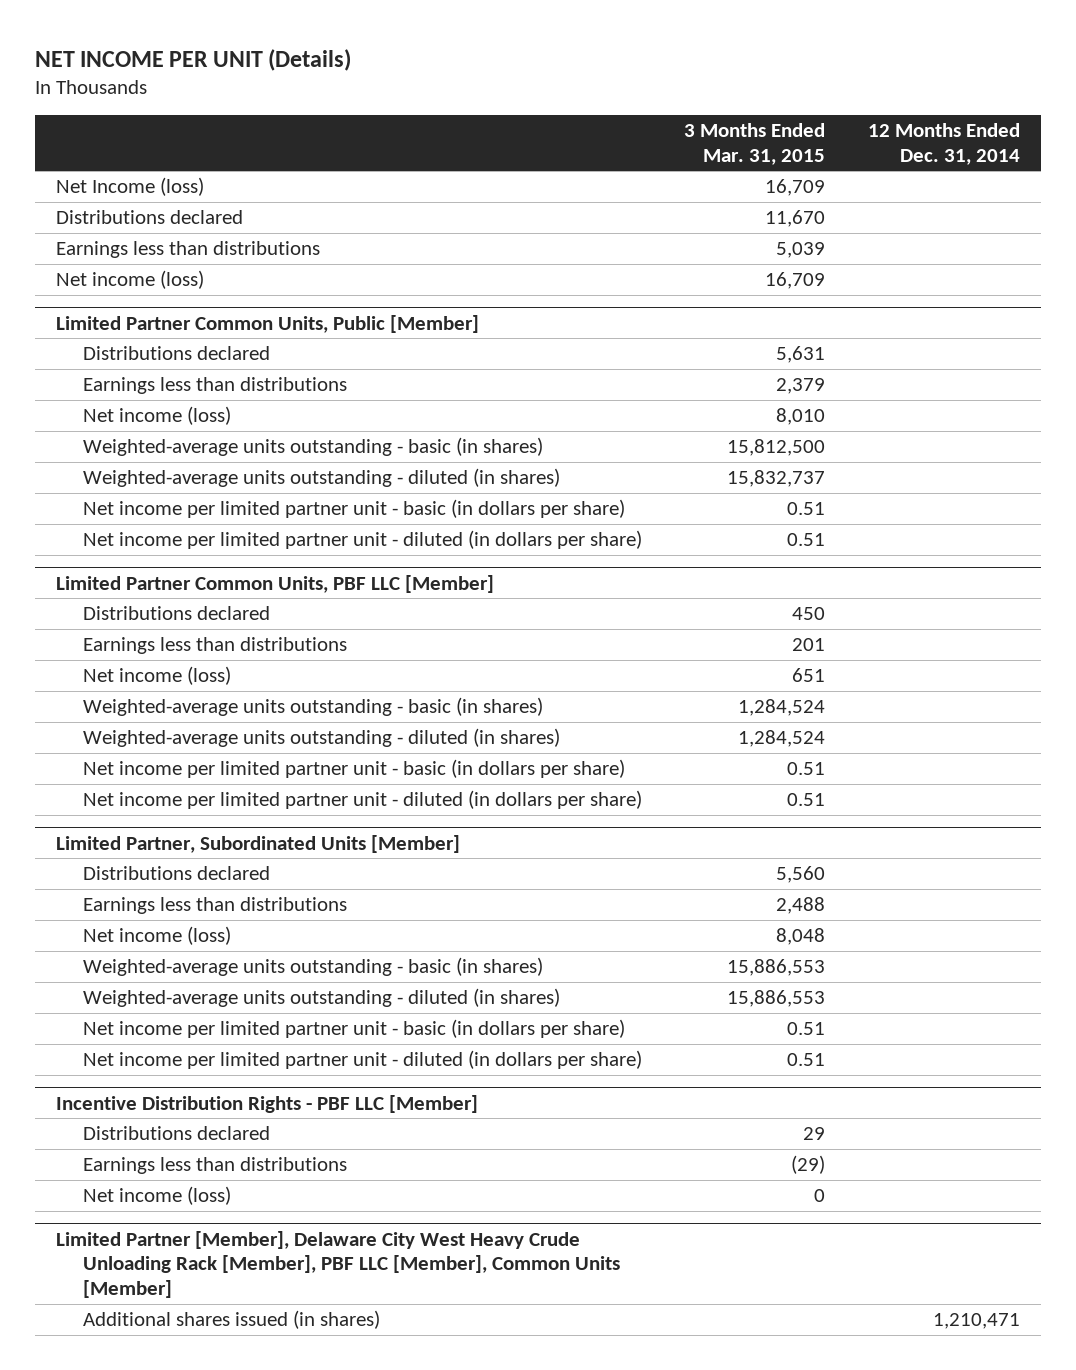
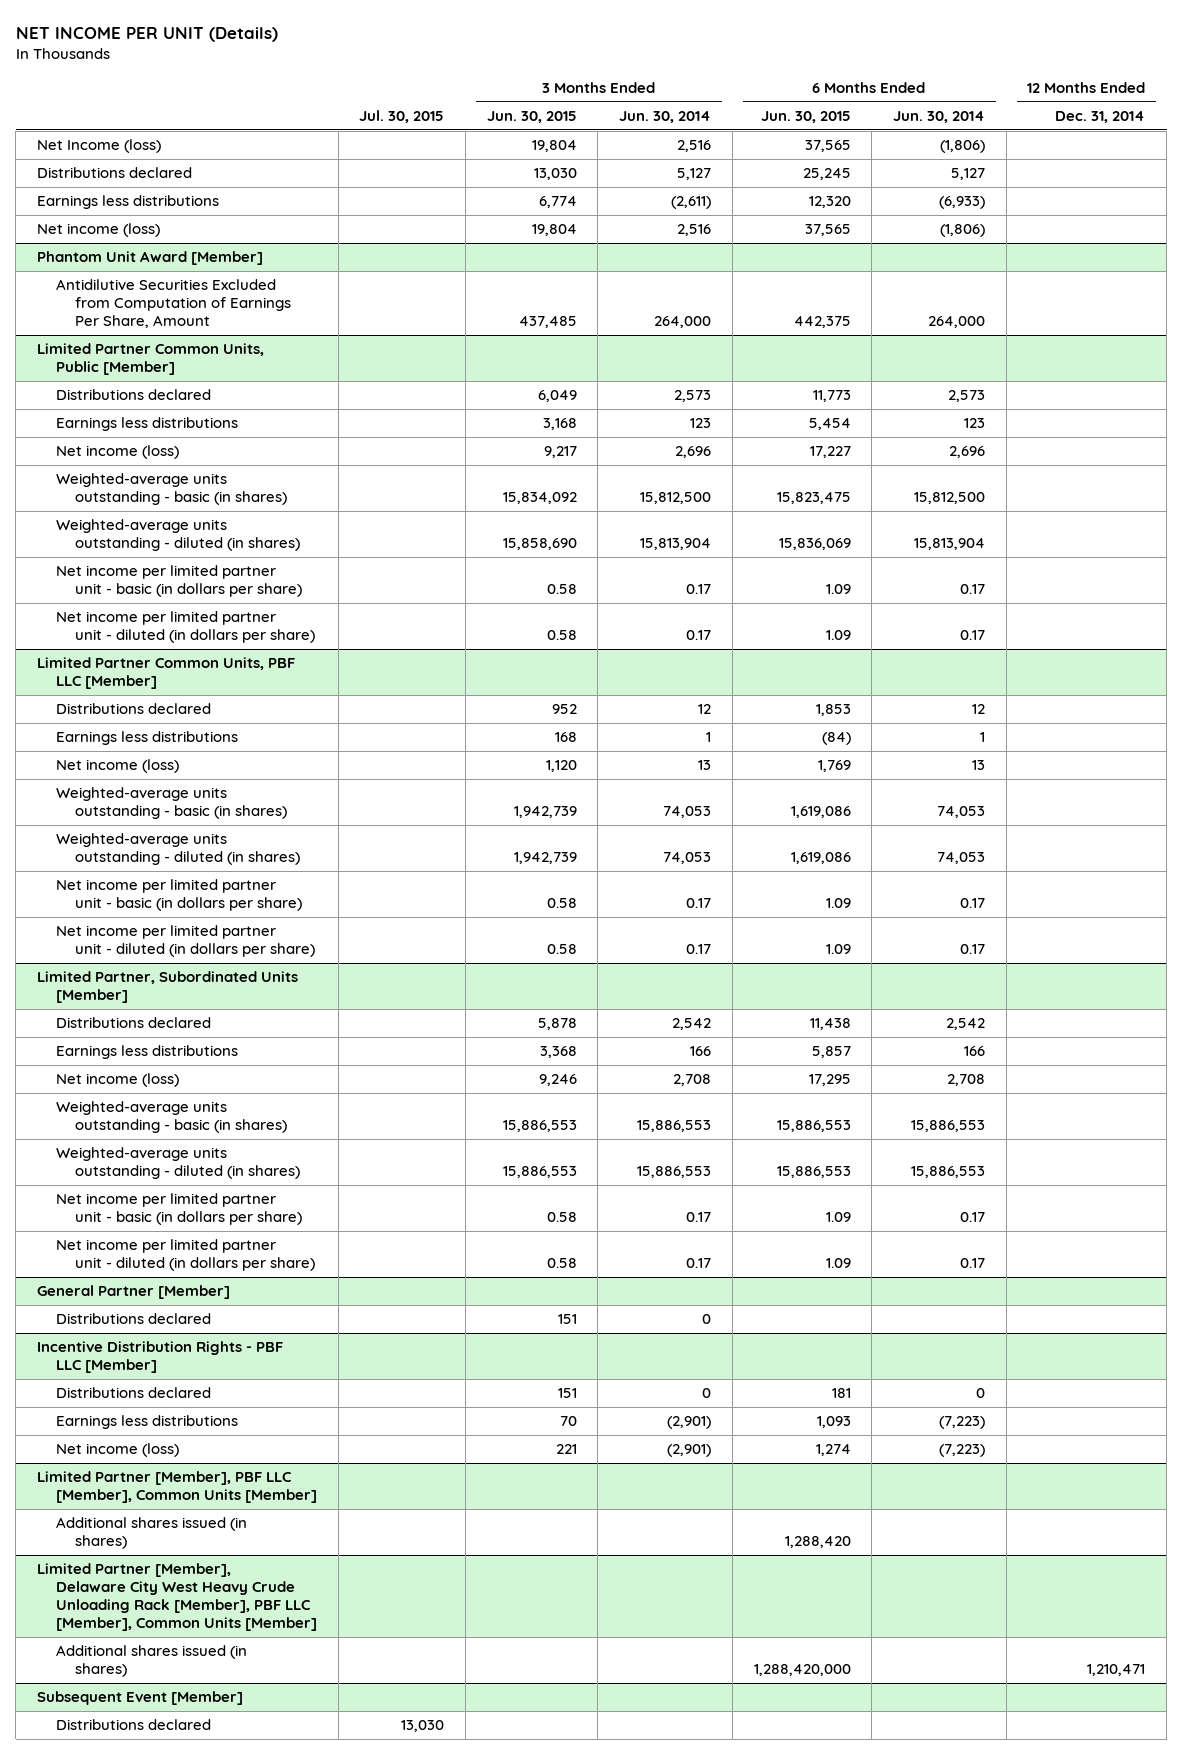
- | 3 Months Ended Mar. 31, 2015 | 12 Months Ended Dec. 31, 2014
+ | Jul. 30, 2015 | 3 Months Ended Jun. 30, 2015 | 3 Months Ended Jun. 30, 2014 | 6 Months Ended Jun. 30, 2015 | 6 Months Ended Jun. 30, 2014 | 12 Months Ended Dec. 31, 2014
- Earnings less than distributions | 5,039 |
+ Earnings less distributions | | 6,774 | (2,611) | 12,320 | (6,933) |
+ Phantom Unit Award [Member]
+ Antidilutive Securities Excluded from Computation of Earnings Per Share, Amount | | 437,485 | 264,000 | 442,375 | 264,000 |
@ Limited Partner Common Units, Public [Member]
- Earnings less than distributions | 2,379 |
+ Earnings less distributions | | 3,168 | 123 | 5,454 | 123 |
@ Limited Partner Common Units, PBF LLC [Member]
- Earnings less than distributions | 201 |
+ Earnings less distributions | | 168 | 1 | (84) | 1 |
@ Limited Partner, Subordinated Units [Member]
- Earnings less than distributions | 2,488 |
+ Earnings less distributions | | 3,368 | 166 | 5,857 | 166 |
+ General Partner [Member]
+ Distributions declared | | 151 | 0 | | |
@ Incentive Distribution Rights - PBF LLC [Member]
- Earnings less than distributions | (29) |
+ Earnings less distributions | | 70 | (2,901) | 1,093 | (7,223) |
+ Limited Partner [Member], PBF LLC [Member], Common Units [Member]
+ Additional shares issued (in shares) | | | | 1,288,420 | |
+ Subsequent Event [Member]
+ Distributions declared | 13,030 | | | | |

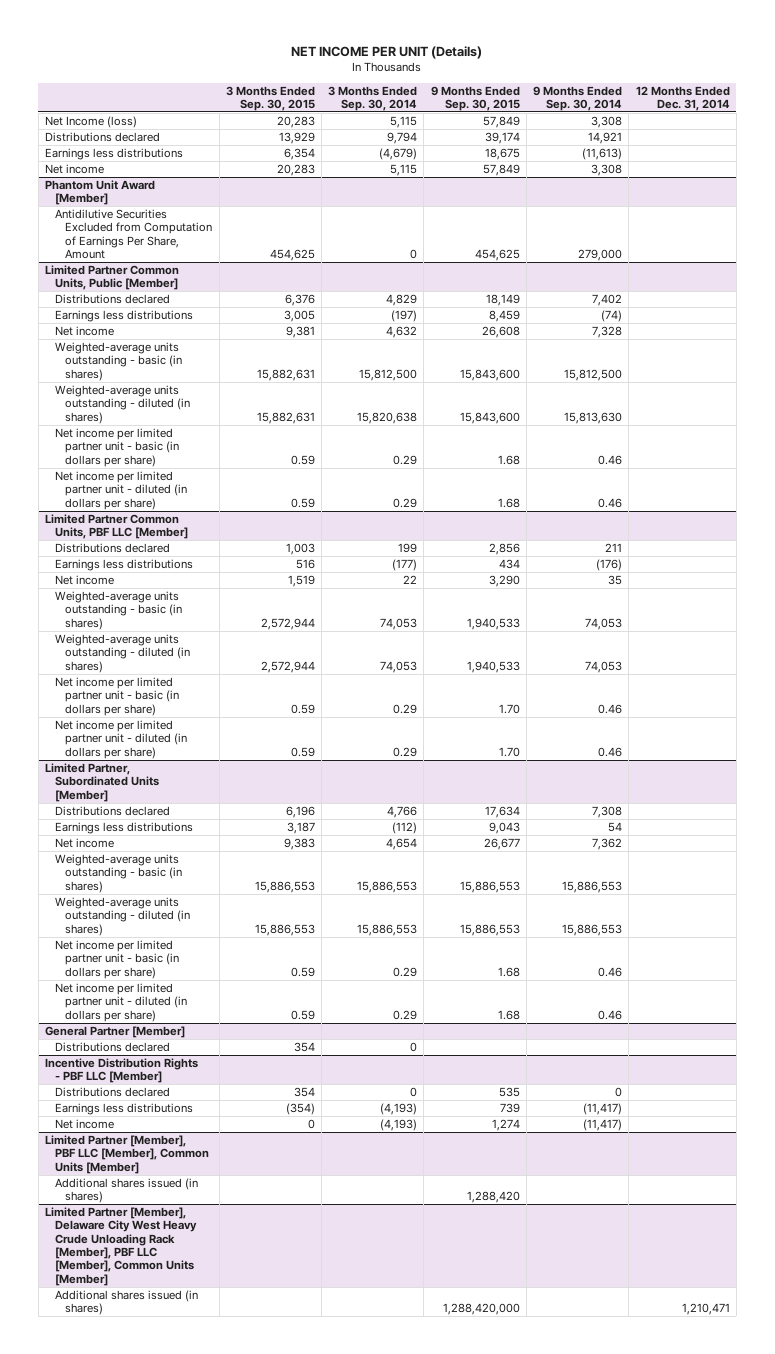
- | Jul. 30, 2015 | 3 Months Ended Jun. 30, 2015 | 3 Months Ended Jun. 30, 2014 | 6 Months Ended Jun. 30, 2015 | 6 Months Ended Jun. 30, 2014 | 12 Months Ended Dec. 31, 2014
+ | 3 Months Ended Sep. 30, 2015 | 3 Months Ended Sep. 30, 2014 | 9 Months Ended Sep. 30, 2015 | 9 Months Ended Sep. 30, 2014 | 12 Months Ended Dec. 31, 2014
- Net income (loss) | | 19,804 | 2,516 | 37,565 | (1,806) |
+ Net income | 20,283 | 5,115 | 57,849 | 3,308 |
@ Limited Partner Common Units, Public [Member]
- Net income (loss) | | 9,217 | 2,696 | 17,227 | 2,696 |
+ Net income | 9,381 | 4,632 | 26,608 | 7,328 |
@ Limited Partner Common Units, PBF LLC [Member]
- Net income (loss) | | 1,120 | 13 | 1,769 | 13 |
+ Net income | 1,519 | 22 | 3,290 | 35 |
@ Limited Partner, Subordinated Units [Member]
- Net income (loss) | | 9,246 | 2,708 | 17,295 | 2,708 |
+ Net income | 9,383 | 4,654 | 26,677 | 7,362 |
@ Incentive Distribution Rights - PBF LLC [Member]
- Net income (loss) | | 221 | (2,901) | 1,274 | (7,223) |
+ Net income | 0 | (4,193) | 1,274 | (11,417) |
- Subsequent Event [Member]
- Distributions declared | 13,030 | | | | |

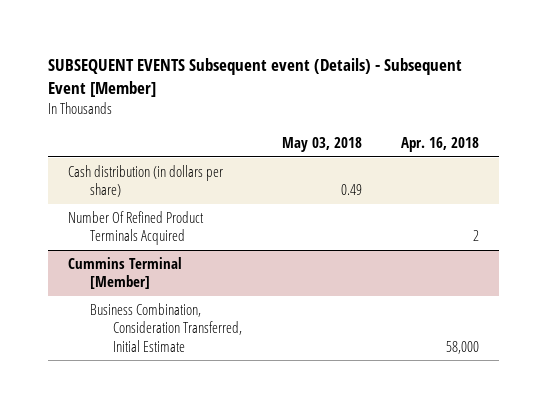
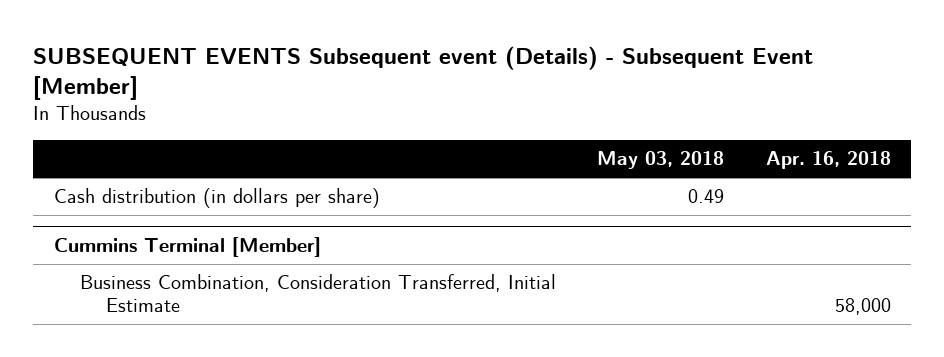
- Number Of Refined Product Terminals Acquired | | 2

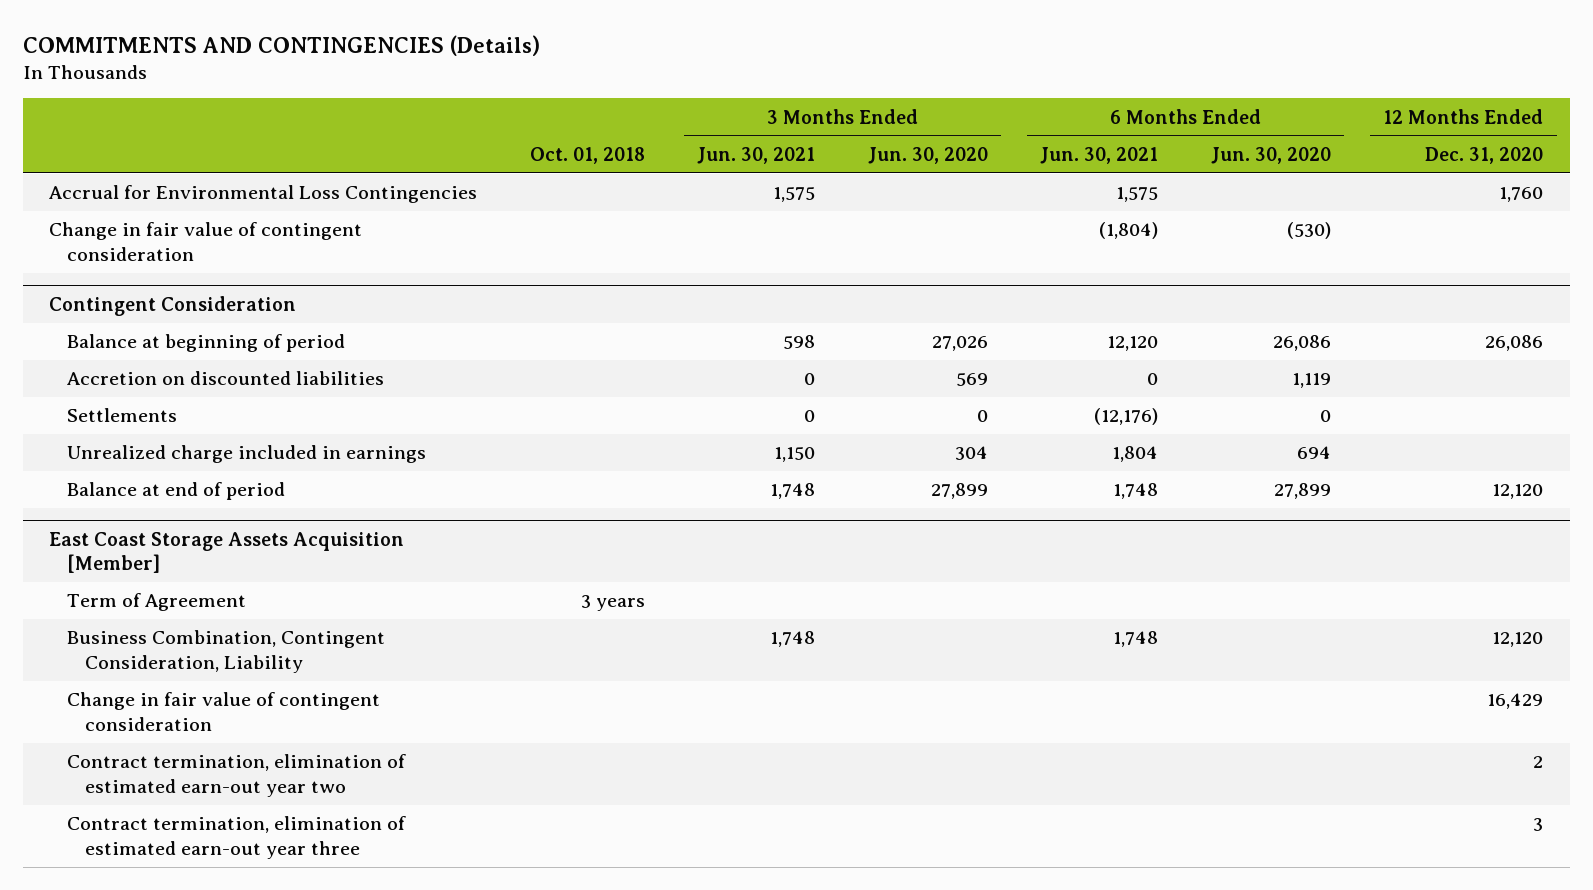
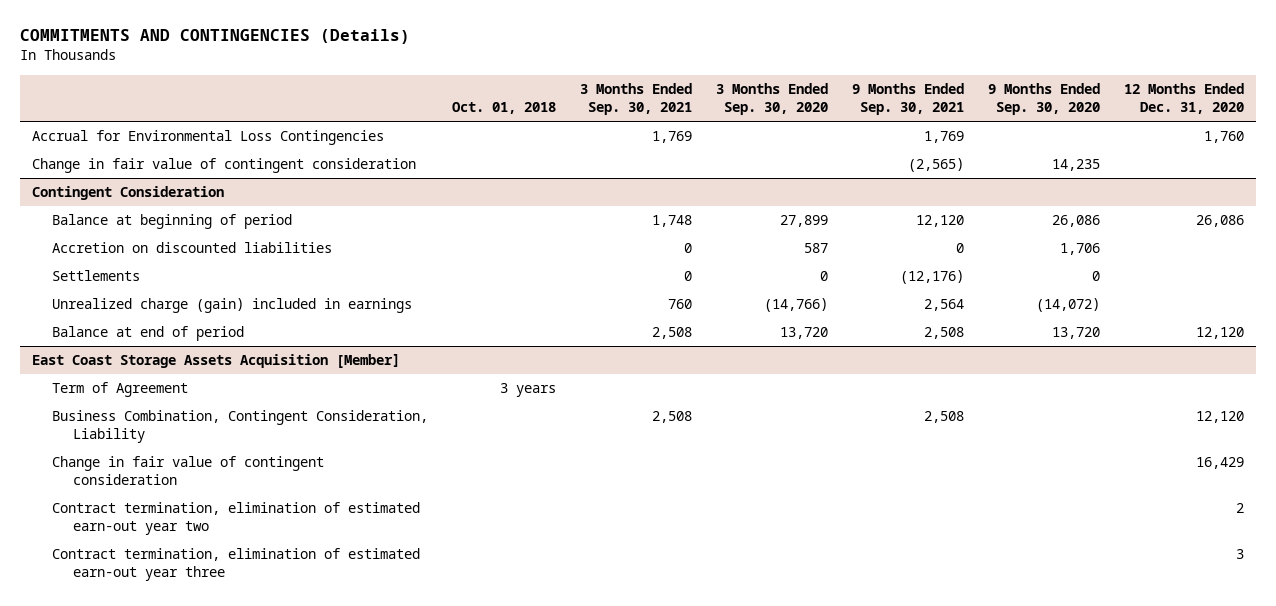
- | Oct. 01, 2018 | 3 Months Ended Jun. 30, 2021 | 3 Months Ended Jun. 30, 2020 | 6 Months Ended Jun. 30, 2021 | 6 Months Ended Jun. 30, 2020 | 12 Months Ended Dec. 31, 2020
+ | Oct. 01, 2018 | 3 Months Ended Sep. 30, 2021 | 3 Months Ended Sep. 30, 2020 | 9 Months Ended Sep. 30, 2021 | 9 Months Ended Sep. 30, 2020 | 12 Months Ended Dec. 31, 2020
@ Contingent Consideration
- Unrealized charge included in earnings | | 1,150 | 304 | 1,804 | 694 |
+ Unrealized charge (gain) included in earnings | | 760 | (14,766) | 2,564 | (14,072) |

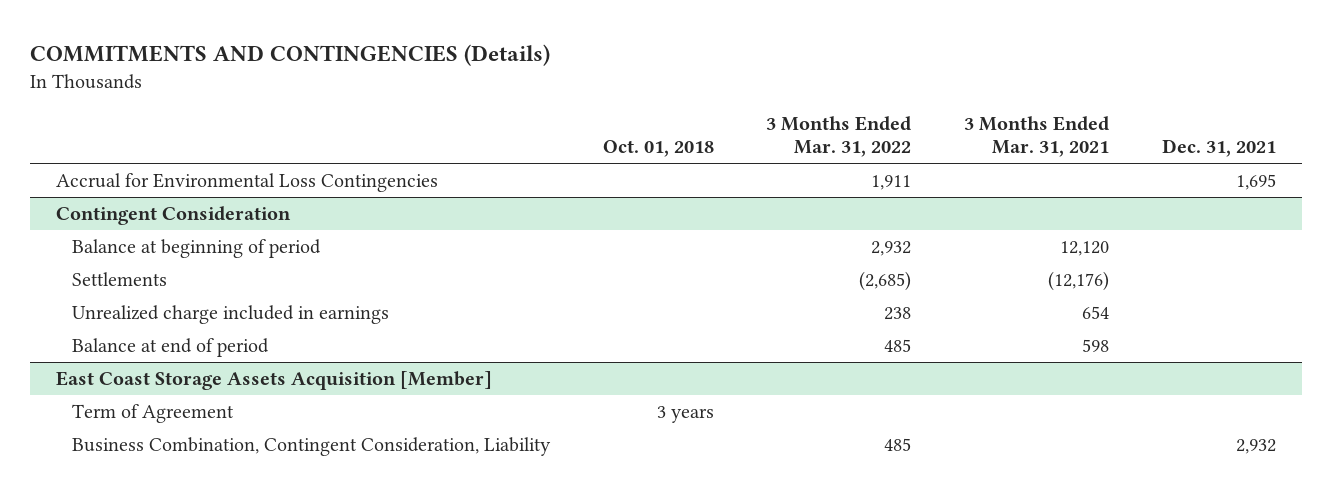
- | Oct. 01, 2018 | 3 Months Ended Sep. 30, 2021 | 3 Months Ended Sep. 30, 2020 | 9 Months Ended Sep. 30, 2021 | 9 Months Ended Sep. 30, 2020 | 12 Months Ended Dec. 31, 2020
+ | Oct. 01, 2018 | 3 Months Ended Mar. 31, 2022 | 3 Months Ended Mar. 31, 2021 | Dec. 31, 2021
- Change in fair value of contingent consideration | | | | (2,565) | 14,235 |
@ Contingent Consideration
- Accretion on discounted liabilities | | 0 | 587 | 0 | 1,706 |
- Unrealized charge (gain) included in earnings | | 760 | (14,766) | 2,564 | (14,072) |
+ Unrealized charge included in earnings | | 238 | 654 |
@ East Coast Storage Assets Acquisition [Member]
- Change in fair value of contingent consideration | | | | | | 16,429
- Contract termination, elimination of estimated earn-out year two | | | | | | 2
- Contract termination, elimination of estimated earn-out year three | | | | | | 3

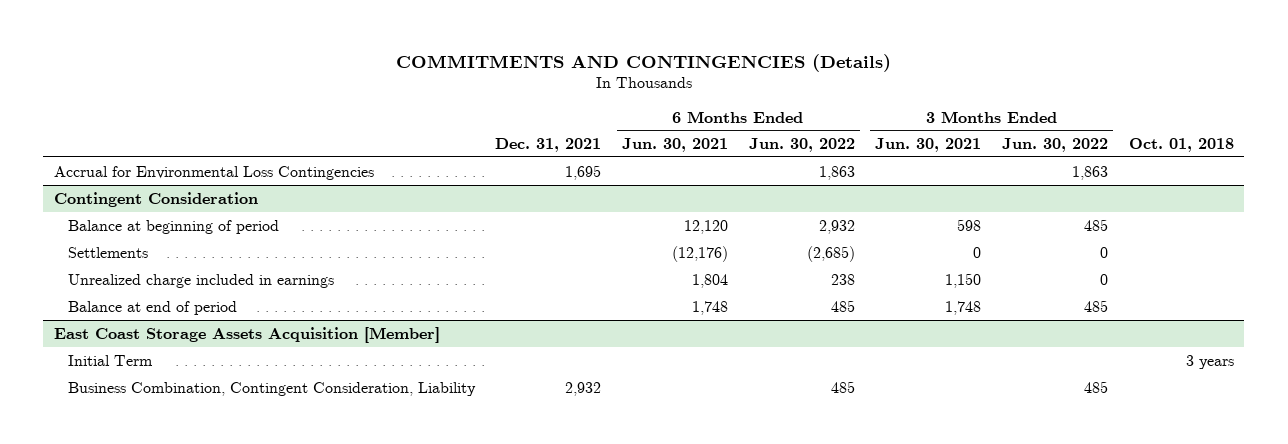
- | Oct. 01, 2018 | 3 Months Ended Mar. 31, 2022 | 3 Months Ended Mar. 31, 2021 | Dec. 31, 2021
+ | Dec. 31, 2021 | 6 Months Ended Jun. 30, 2021 | 6 Months Ended Jun. 30, 2022 | 3 Months Ended Jun. 30, 2021 | 3 Months Ended Jun. 30, 2022 | Oct. 01, 2018
@ East Coast Storage Assets Acquisition [Member]
- Term of Agreement | 3 years | | |
+ Initial Term | | | | | | 3 years

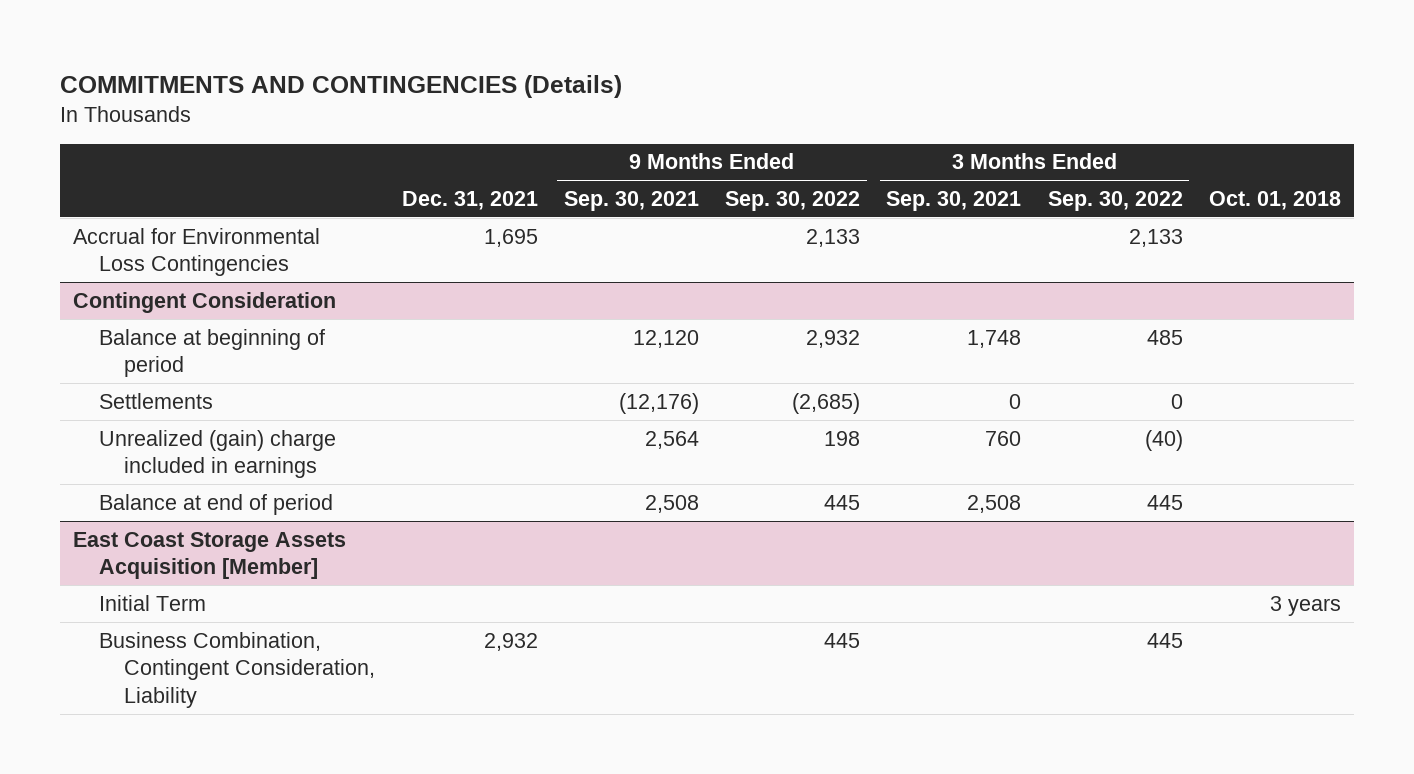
- | Dec. 31, 2021 | 6 Months Ended Jun. 30, 2021 | 6 Months Ended Jun. 30, 2022 | 3 Months Ended Jun. 30, 2021 | 3 Months Ended Jun. 30, 2022 | Oct. 01, 2018
+ | Dec. 31, 2021 | 9 Months Ended Sep. 30, 2021 | 9 Months Ended Sep. 30, 2022 | 3 Months Ended Sep. 30, 2021 | 3 Months Ended Sep. 30, 2022 | Oct. 01, 2018
@ Contingent Consideration
- Unrealized charge included in earnings | | 1,804 | 238 | 1,150 | 0 |
+ Unrealized (gain) charge included in earnings | | 2,564 | 198 | 760 | (40) |

